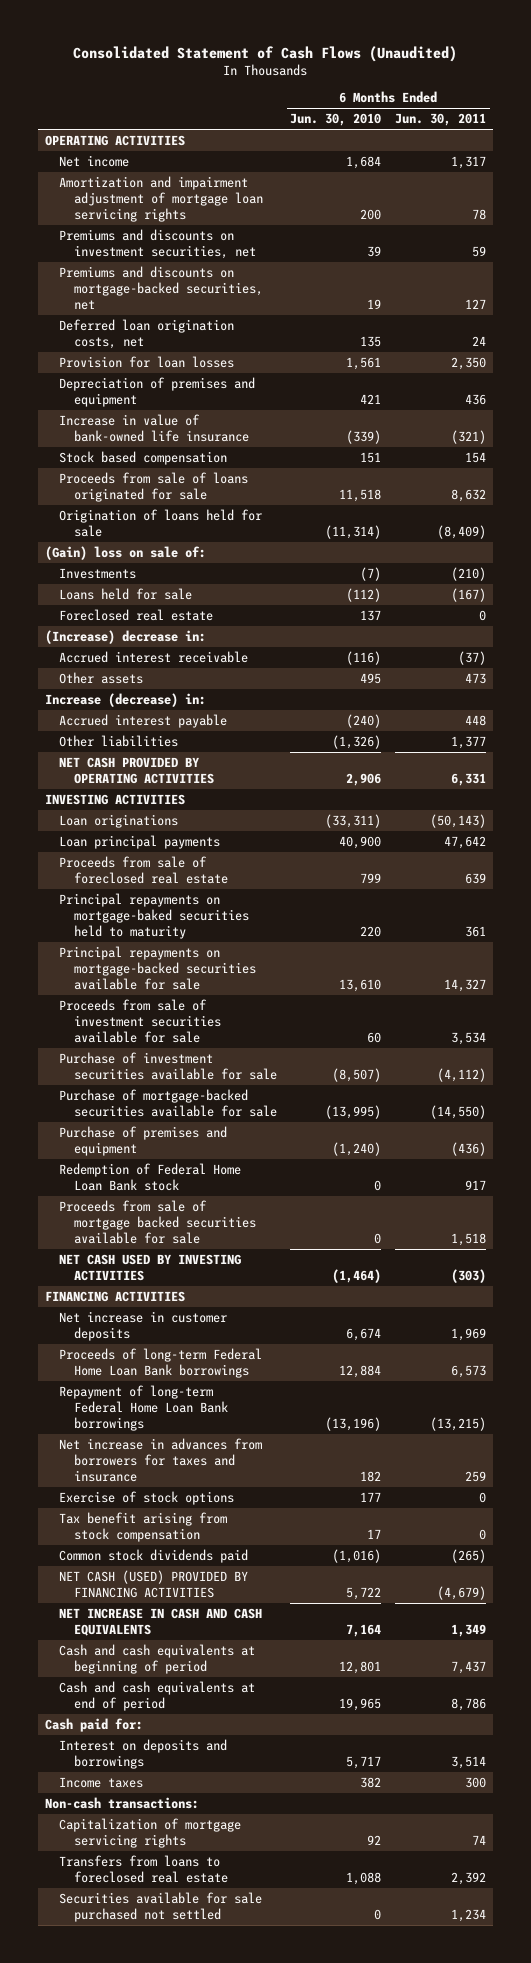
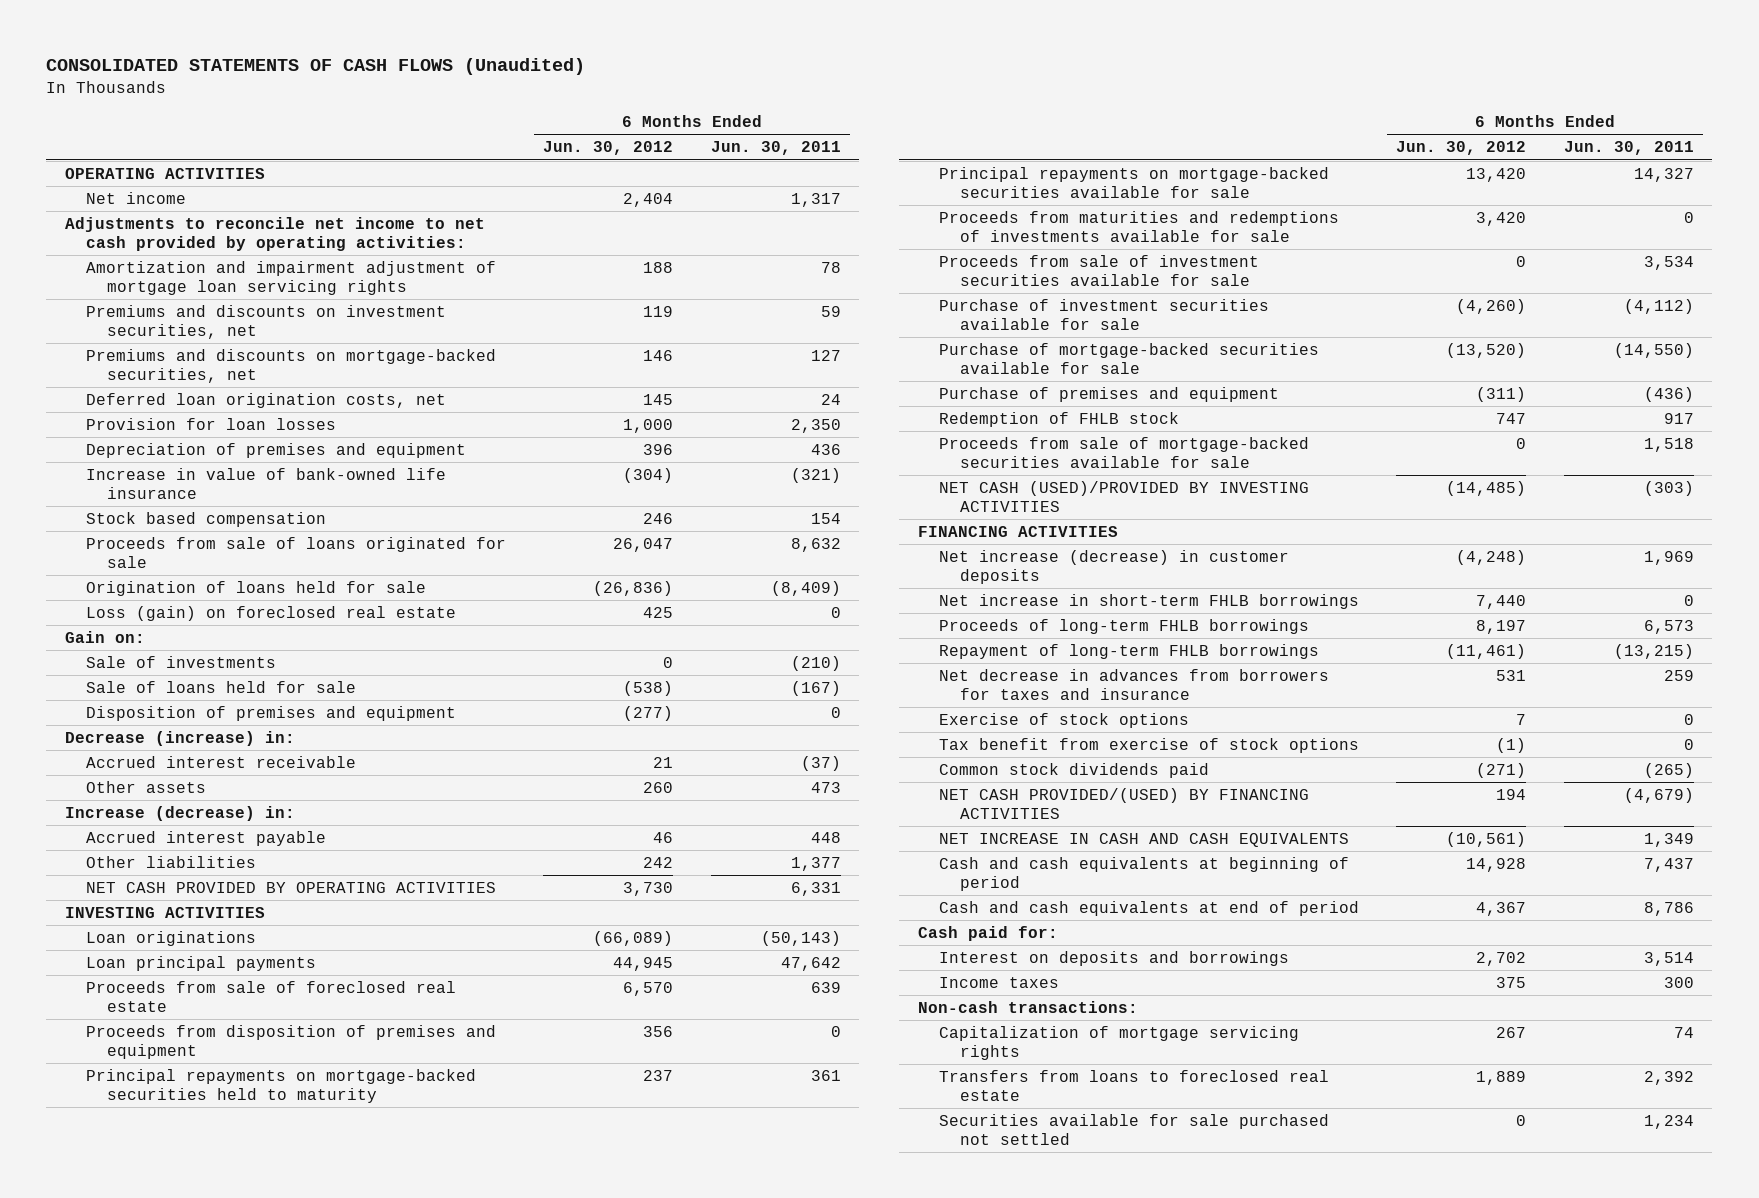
- Consolidated Statement of Cash Flows (Unaudited)
+ CONSOLIDATED STATEMENTS OF CASH FLOWS (Unaudited)
- | 6 Months Ended Jun. 30, 2010 | 6 Months Ended Jun. 30, 2011
+ | 6 Months Ended Jun. 30, 2012 | 6 Months Ended Jun. 30, 2011
+ Adjustments to reconcile net income to net cash provided by operating activities:
- (Gain) loss on sale of:
- Investments | (7) | (210)
- Loans held for sale | (112) | (167)
- Foreclosed real estate | 137 | 0
- (Increase) decrease in:
+ Loss (gain) on foreclosed real estate | 425 | 0
+ Gain on:
+ Sale of investments | 0 | (210)
+ Sale of loans held for sale | (538) | (167)
+ Disposition of premises and equipment | (277) | 0
+ Decrease (increase) in:
- Principal repayments on mortgage-baked securities held to maturity | 220 | 361
+ Proceeds from disposition of premises and equipment | 356 | 0
+ Principal repayments on mortgage-backed securities held to maturity | 237 | 361
+ Proceeds from maturities and redemptions of investments available for sale | 3,420 | 0
- Redemption of Federal Home Loan Bank stock | 0 | 917
- Proceeds from sale of mortgage backed securities available for sale | 0 | 1,518
- NET CASH USED BY INVESTING ACTIVITIES | (1,464) | (303)
+ Redemption of FHLB stock | 747 | 917
+ Proceeds from sale of mortgage-backed securities available for sale | 0 | 1,518
+ NET CASH (USED)/PROVIDED BY INVESTING ACTIVITIES | (14,485) | (303)
- Net increase in customer deposits | 6,674 | 1,969
- Proceeds of long-term Federal Home Loan Bank borrowings | 12,884 | 6,573
- Repayment of long-term Federal Home Loan Bank borrowings | (13,196) | (13,215)
- Net increase in advances from borrowers for taxes and insurance | 182 | 259
+ Net increase (decrease) in customer deposits | (4,248) | 1,969
+ Net increase in short-term FHLB borrowings | 7,440 | 0
+ Proceeds of long-term FHLB borrowings | 8,197 | 6,573
+ Repayment of long-term FHLB borrowings | (11,461) | (13,215)
+ Net decrease in advances from borrowers for taxes and insurance | 531 | 259
- Tax benefit arising from stock compensation | 17 | 0
+ Tax benefit from exercise of stock options | (1) | 0
- NET CASH (USED) PROVIDED BY FINANCING ACTIVITIES | 5,722 | (4,679)
+ NET CASH PROVIDED/(USED) BY FINANCING ACTIVITIES | 194 | (4,679)

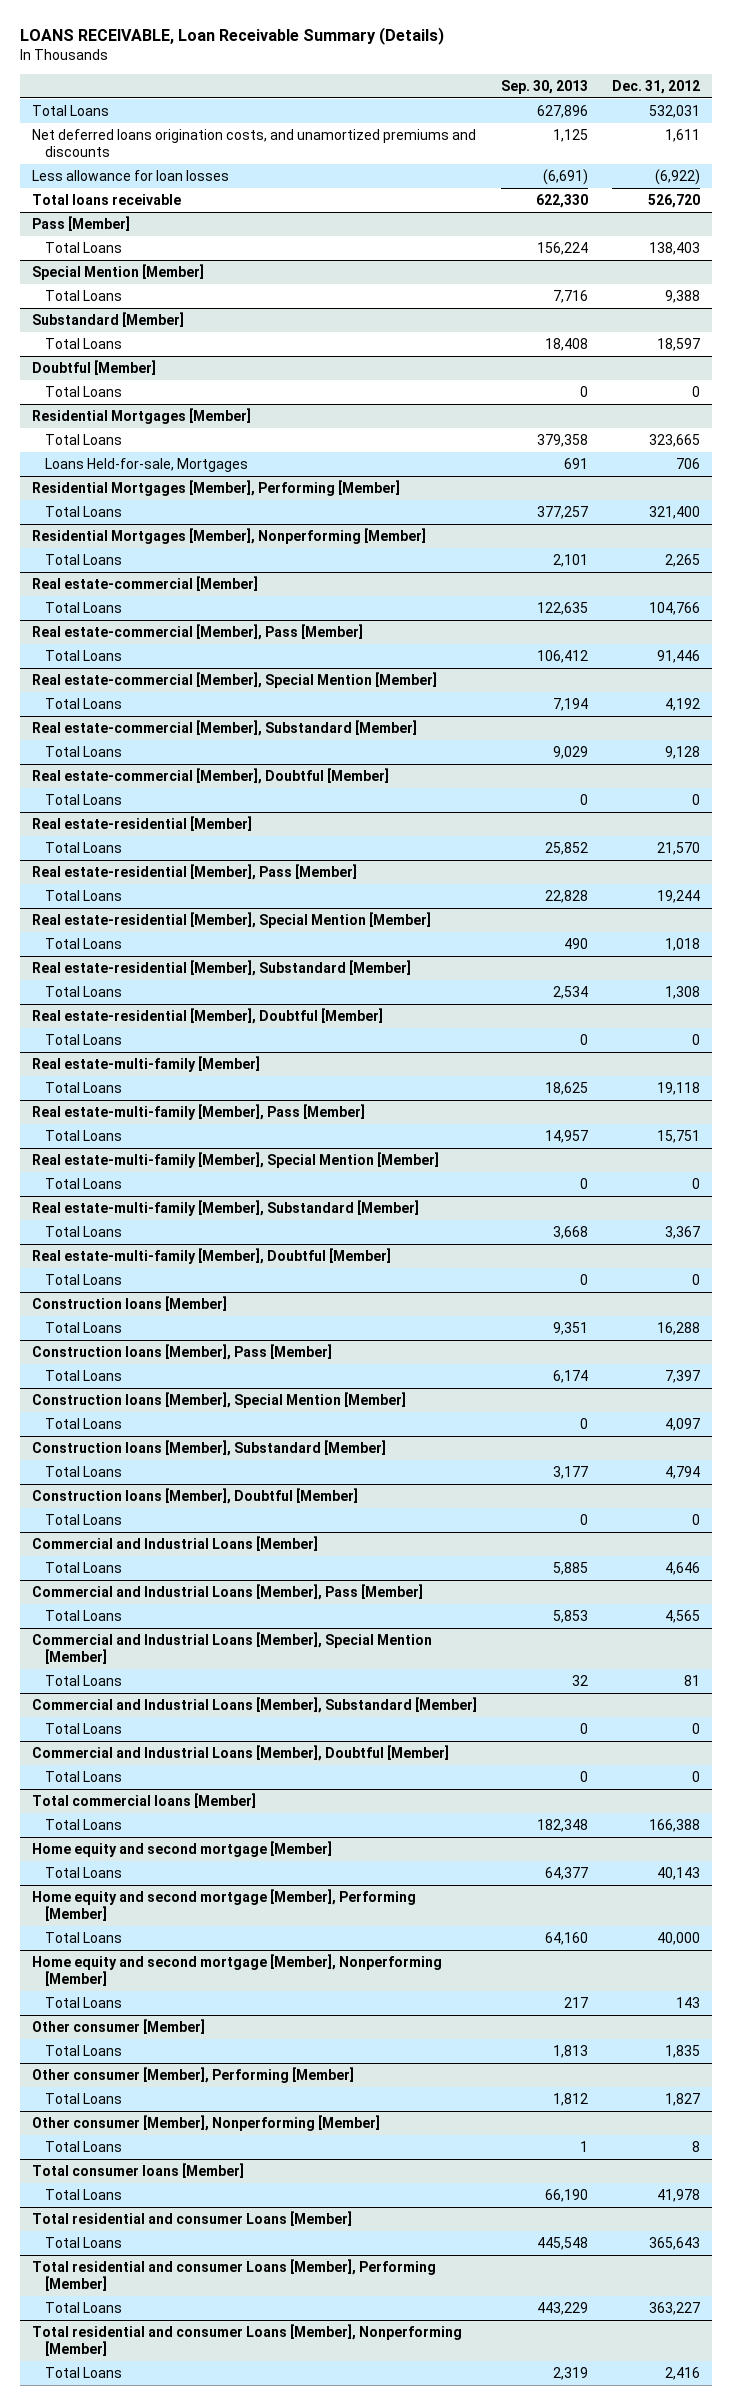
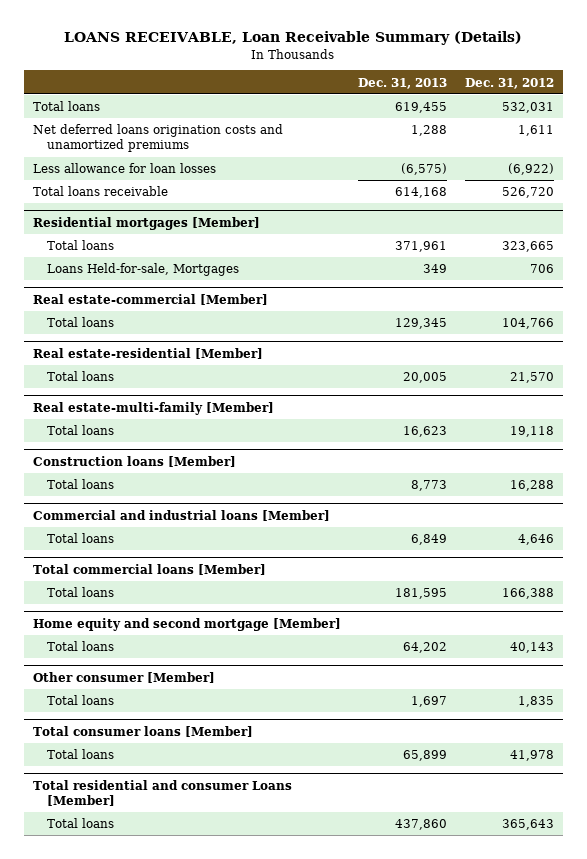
- | Sep. 30, 2013 | Dec. 31, 2012
+ | Dec. 31, 2013 | Dec. 31, 2012
- Total Loans | 627,896 | 532,031
- Net deferred loans origination costs, and unamortized premiums and discounts | 1,125 | 1,611
+ Total loans | 619,455 | 532,031
+ Net deferred loans origination costs and unamortized premiums | 1,288 | 1,611
- Pass [Member]
- Total Loans | 156,224 | 138,403
- Special Mention [Member]
- Total Loans | 7,716 | 9,388
- Substandard [Member]
- Total Loans | 18,408 | 18,597
- Doubtful [Member]
- Total Loans | 0 | 0
- Residential Mortgages [Member]
- Total Loans | 379,358 | 323,665
+ Residential mortgages [Member]
+ Total loans | 371,961 | 323,665
- Residential Mortgages [Member], Performing [Member]
- Total Loans | 377,257 | 321,400
- Residential Mortgages [Member], Nonperforming [Member]
- Total Loans | 2,101 | 2,265
@ Real estate-commercial [Member]
- Total Loans | 122,635 | 104,766
- Real estate-commercial [Member], Pass [Member]
- Total Loans | 106,412 | 91,446
- Real estate-commercial [Member], Special Mention [Member]
- Total Loans | 7,194 | 4,192
- Real estate-commercial [Member], Substandard [Member]
- Total Loans | 9,029 | 9,128
- Real estate-commercial [Member], Doubtful [Member]
- Total Loans | 0 | 0
@ Real estate-commercial [Member]
+ Total loans | 129,345 | 104,766
@ Real estate-residential [Member]
- Total Loans | 25,852 | 21,570
- Real estate-residential [Member], Pass [Member]
- Total Loans | 22,828 | 19,244
- Real estate-residential [Member], Special Mention [Member]
- Total Loans | 490 | 1,018
- Real estate-residential [Member], Substandard [Member]
- Total Loans | 2,534 | 1,308
- Real estate-residential [Member], Doubtful [Member]
- Total Loans | 0 | 0
@ Real estate-residential [Member]
+ Total loans | 20,005 | 21,570
@ Real estate-multi-family [Member]
- Total Loans | 18,625 | 19,118
- Real estate-multi-family [Member], Pass [Member]
- Total Loans | 14,957 | 15,751
- Real estate-multi-family [Member], Special Mention [Member]
- Total Loans | 0 | 0
- Real estate-multi-family [Member], Substandard [Member]
- Total Loans | 3,668 | 3,367
- Real estate-multi-family [Member], Doubtful [Member]
- Total Loans | 0 | 0
@ Real estate-multi-family [Member]
+ Total loans | 16,623 | 19,118
@ Construction loans [Member]
- Total Loans | 9,351 | 16,288
- Construction loans [Member], Pass [Member]
- Total Loans | 6,174 | 7,397
- Construction loans [Member], Special Mention [Member]
- Total Loans | 0 | 4,097
- Construction loans [Member], Substandard [Member]
- Total Loans | 3,177 | 4,794
- Construction loans [Member], Doubtful [Member]
- Total Loans | 0 | 0
- Commercial and Industrial Loans [Member]
- Total Loans | 5,885 | 4,646
- Commercial and Industrial Loans [Member], Pass [Member]
- Total Loans | 5,853 | 4,565
- Commercial and Industrial Loans [Member], Special Mention [Member]
- Total Loans | 32 | 81
- Commercial and Industrial Loans [Member], Substandard [Member]
- Total Loans | 0 | 0
- Commercial and Industrial Loans [Member], Doubtful [Member]
- Total Loans | 0 | 0
@ Construction loans [Member]
+ Total loans | 8,773 | 16,288
+ Commercial and industrial loans [Member]
+ Total loans | 6,849 | 4,646
@ Total commercial loans [Member]
- Total Loans | 182,348 | 166,388
+ Total loans | 181,595 | 166,388
@ Home equity and second mortgage [Member]
- Total Loans | 64,377 | 40,143
- Home equity and second mortgage [Member], Performing [Member]
- Total Loans | 64,160 | 40,000
- Home equity and second mortgage [Member], Nonperforming [Member]
- Total Loans | 217 | 143
@ Home equity and second mortgage [Member]
+ Total loans | 64,202 | 40,143
@ Other consumer [Member]
- Total Loans | 1,813 | 1,835
- Other consumer [Member], Performing [Member]
- Total Loans | 1,812 | 1,827
- Other consumer [Member], Nonperforming [Member]
- Total Loans | 1 | 8
@ Other consumer [Member]
+ Total loans | 1,697 | 1,835
@ Total consumer loans [Member]
- Total Loans | 66,190 | 41,978
+ Total loans | 65,899 | 41,978
@ Total residential and consumer Loans [Member]
- Total Loans | 445,548 | 365,643
- Total residential and consumer Loans [Member], Performing [Member]
- Total Loans | 443,229 | 363,227
- Total residential and consumer Loans [Member], Nonperforming [Member]
- Total Loans | 2,319 | 2,416
@ Total residential and consumer Loans [Member]
+ Total loans | 437,860 | 365,643

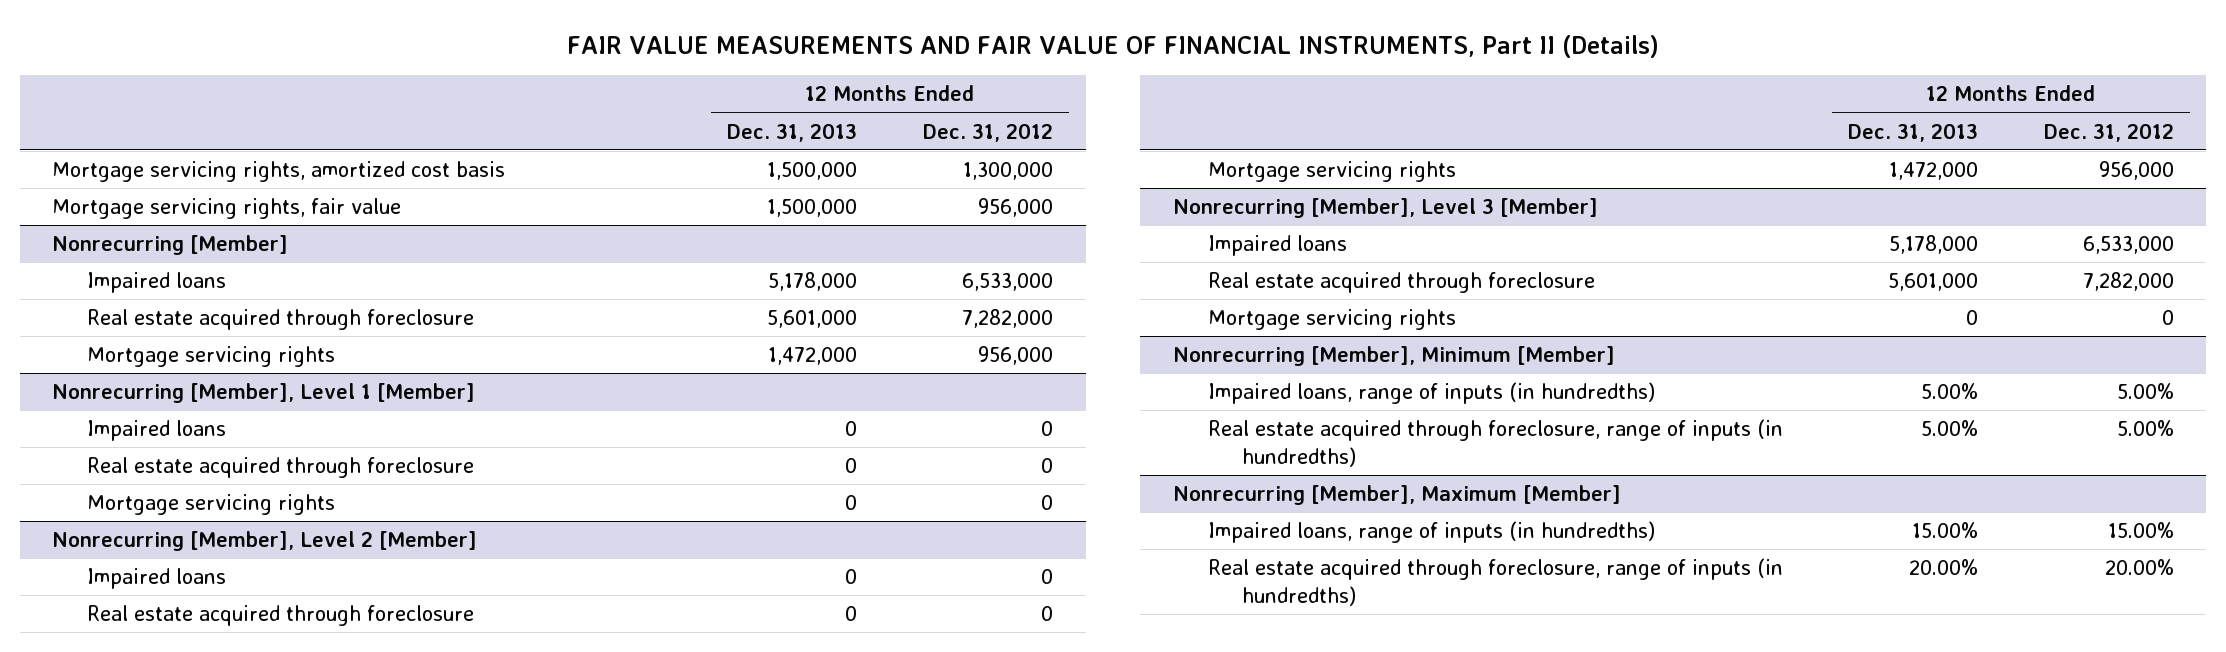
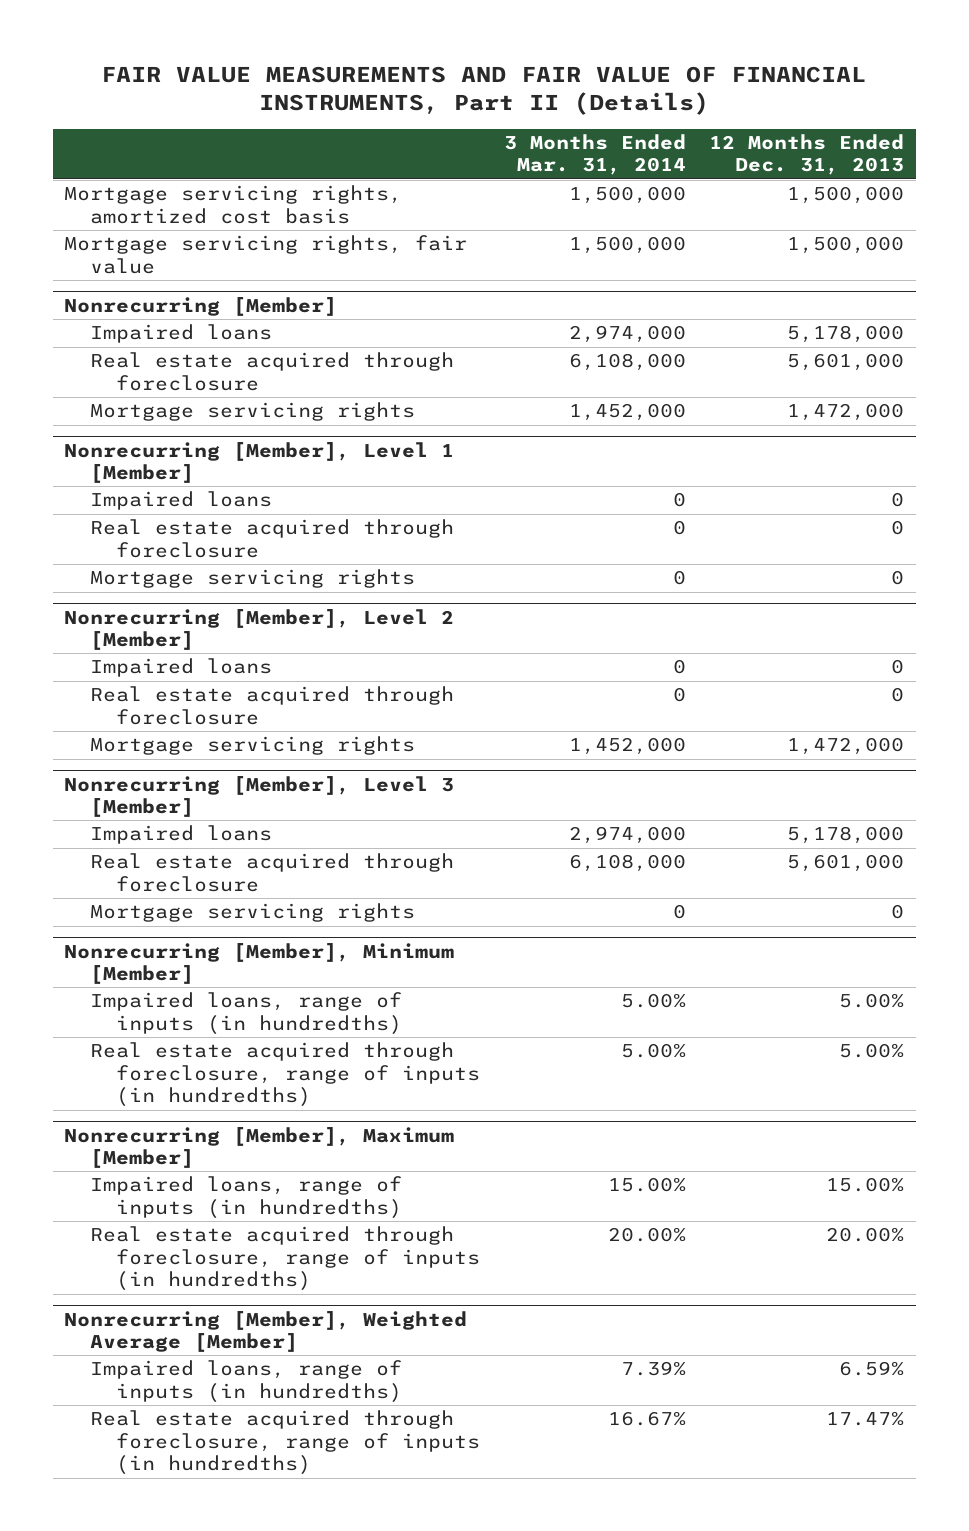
- | 12 Months Ended Dec. 31, 2013 | 12 Months Ended Dec. 31, 2012
+ | 3 Months Ended Mar. 31, 2014 | 12 Months Ended Dec. 31, 2013
+ Nonrecurring [Member], Weighted Average [Member]
+ Impaired loans, range of inputs (in hundredths) | 7.39% | 6.59%
+ Real estate acquired through foreclosure, range of inputs (in hundredths) | 16.67% | 17.47%

